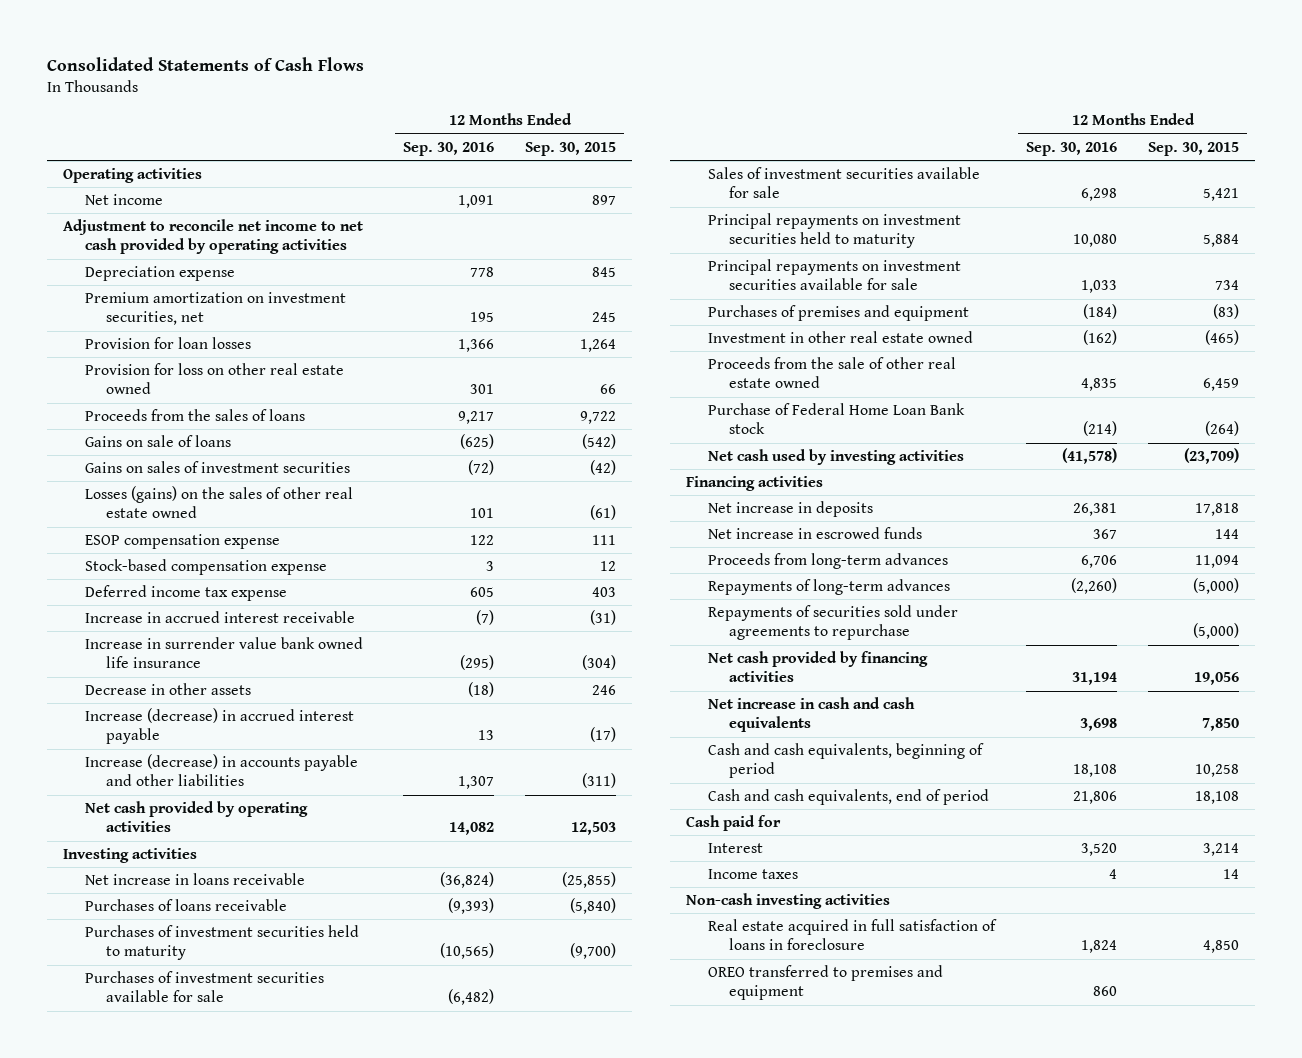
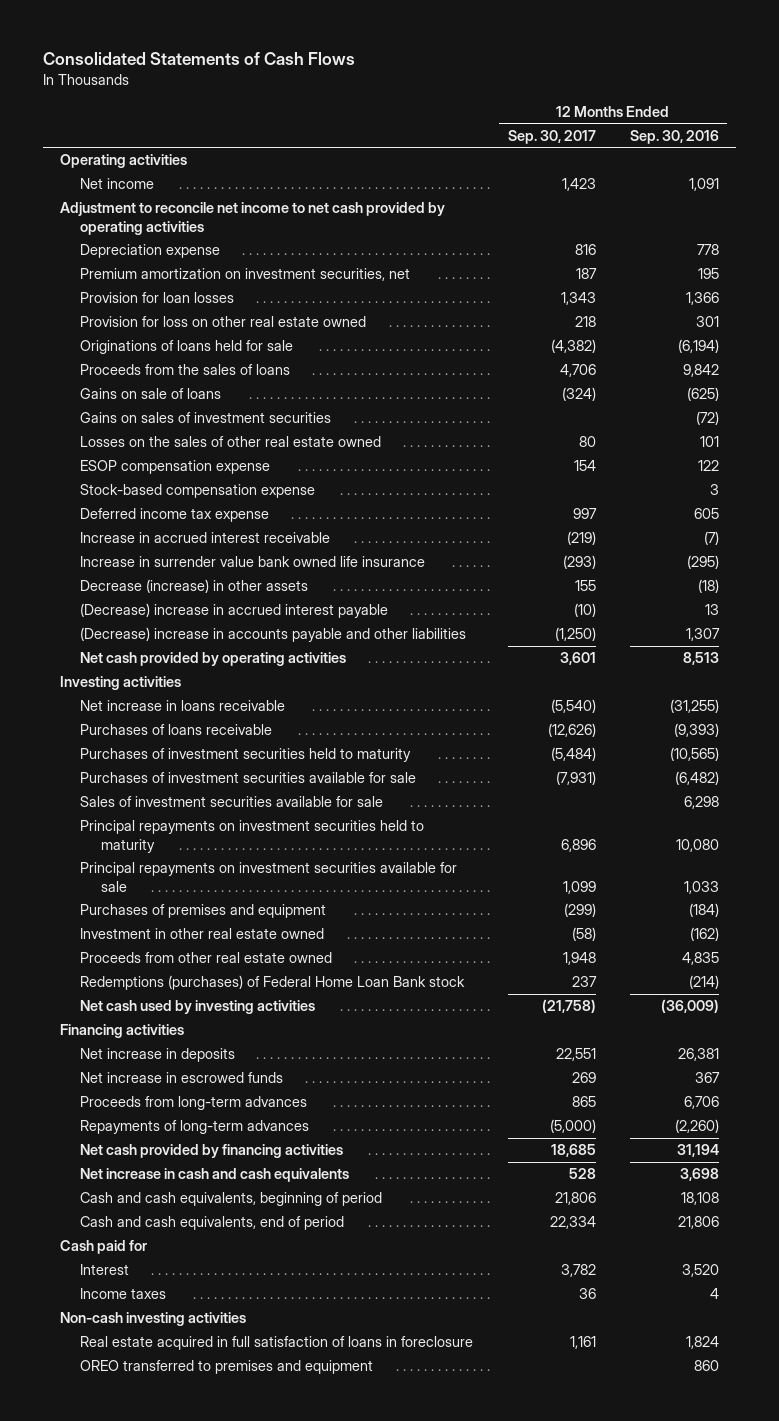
- | 12 Months Ended Sep. 30, 2016 | 12 Months Ended Sep. 30, 2015
+ | 12 Months Ended Sep. 30, 2017 | 12 Months Ended Sep. 30, 2016
- Proceeds from the sales of loans | 9,217 | 9,722
+ Originations of loans held for sale | (4,382) | (6,194)
+ Proceeds from the sales of loans | 4,706 | 9,842
- Losses (gains) on the sales of other real estate owned | 101 | (61)
+ Losses on the sales of other real estate owned | 80 | 101
- Decrease in other assets | (18) | 246
- Increase (decrease) in accrued interest payable | 13 | (17)
- Increase (decrease) in accounts payable and other liabilities | 1,307 | (311)
- Net cash provided by operating activities | 14,082 | 12,503
+ Decrease (increase) in other assets | 155 | (18)
+ (Decrease) increase in accrued interest payable | (10) | 13
+ (Decrease) increase in accounts payable and other liabilities | (1,250) | 1,307
+ Net cash provided by operating activities | 3,601 | 8,513
- Net increase in loans receivable | (36,824) | (25,855)
+ Net increase in loans receivable | (5,540) | (31,255)
- Proceeds from the sale of other real estate owned | 4,835 | 6,459
- Purchase of Federal Home Loan Bank stock | (214) | (264)
- Net cash used by investing activities | (41,578) | (23,709)
+ Proceeds from other real estate owned | 1,948 | 4,835
+ Redemptions (purchases) of Federal Home Loan Bank stock | 237 | (214)
+ Net cash used by investing activities | (21,758) | (36,009)
- Repayments of securities sold under agreements to repurchase | | (5,000)

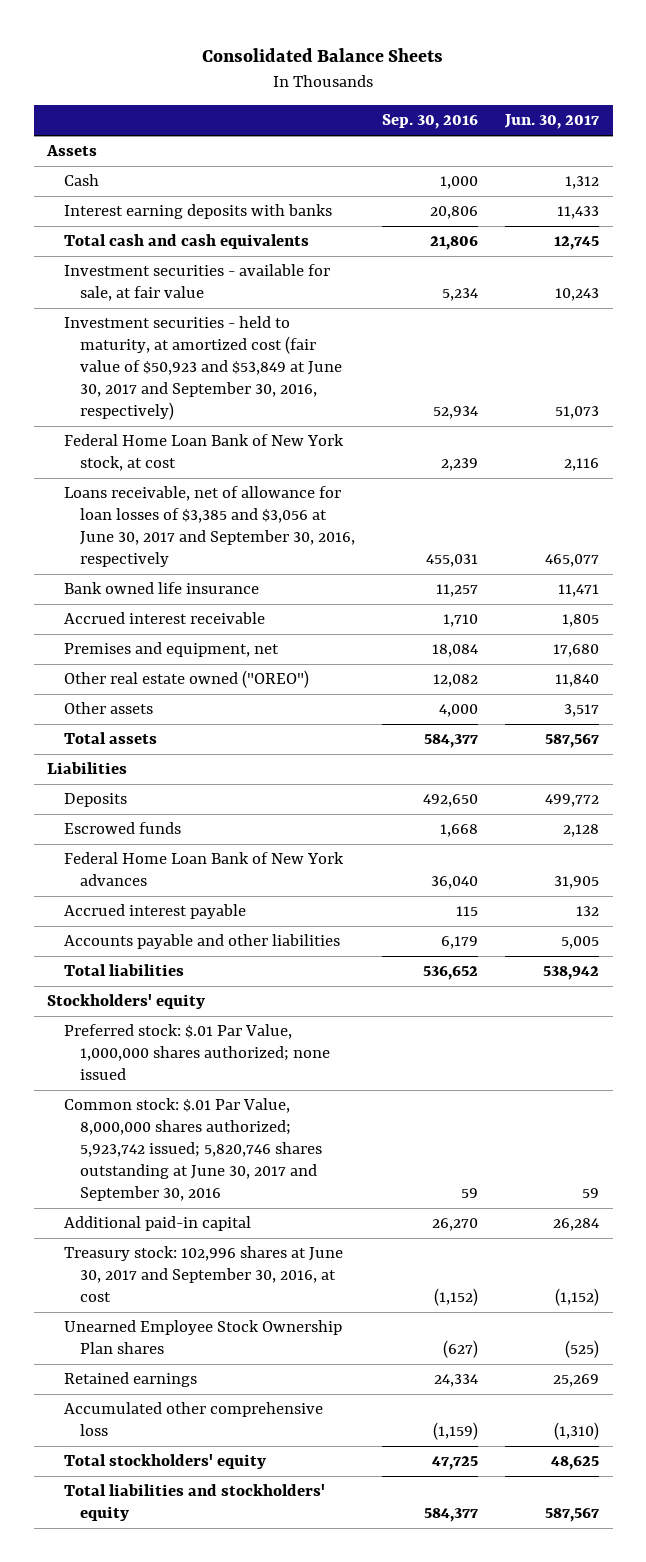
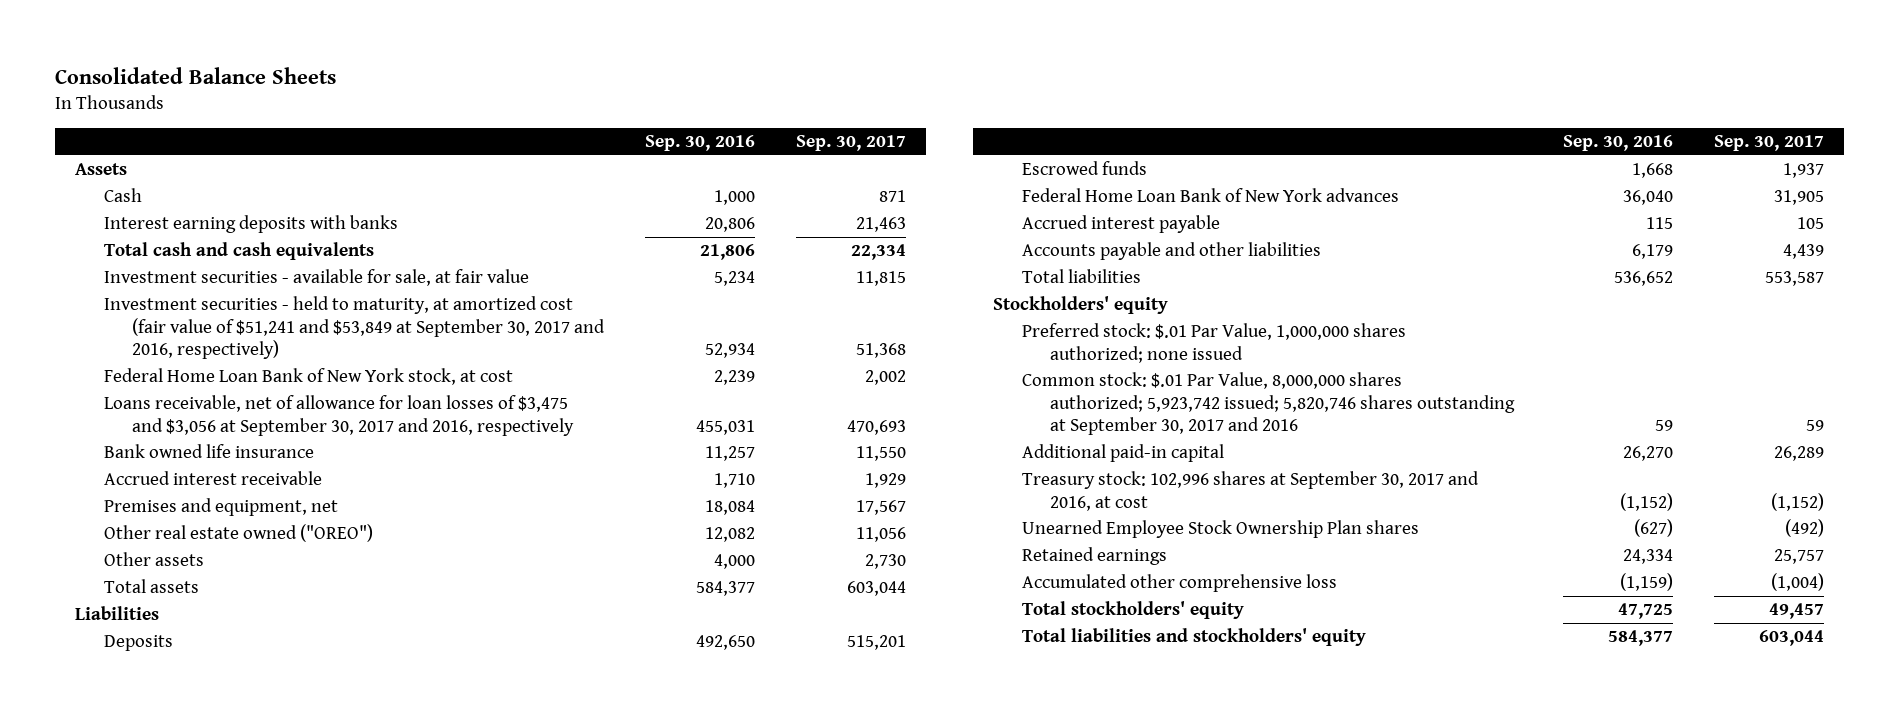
- | Sep. 30, 2016 | Jun. 30, 2017
+ | Sep. 30, 2016 | Sep. 30, 2017
- Investment securities - held to maturity, at amortized cost (fair value of $50,923 and $53,849 at June 30, 2017 and September 30, 2016, respectively) | 52,934 | 51,073
+ Investment securities - held to maturity, at amortized cost (fair value of $51,241 and $53,849 at September 30, 2017 and 2016, respectively) | 52,934 | 51,368
- Loans receivable, net of allowance for loan losses of $3,385 and $3,056 at June 30, 2017 and September 30, 2016, respectively | 455,031 | 465,077
+ Loans receivable, net of allowance for loan losses of $3,475 and $3,056 at September 30, 2017 and 2016, respectively | 455,031 | 470,693
- Common stock: $.01 Par Value, 8,000,000 shares authorized; 5,923,742 issued; 5,820,746 shares outstanding at June 30, 2017 and September 30, 2016 | 59 | 59
+ Common stock: $.01 Par Value, 8,000,000 shares authorized; 5,923,742 issued; 5,820,746 shares outstanding at September 30, 2017 and 2016 | 59 | 59
- Treasury stock: 102,996 shares at June 30, 2017 and September 30, 2016, at cost | (1,152) | (1,152)
+ Treasury stock: 102,996 shares at September 30, 2017 and 2016, at cost | (1,152) | (1,152)

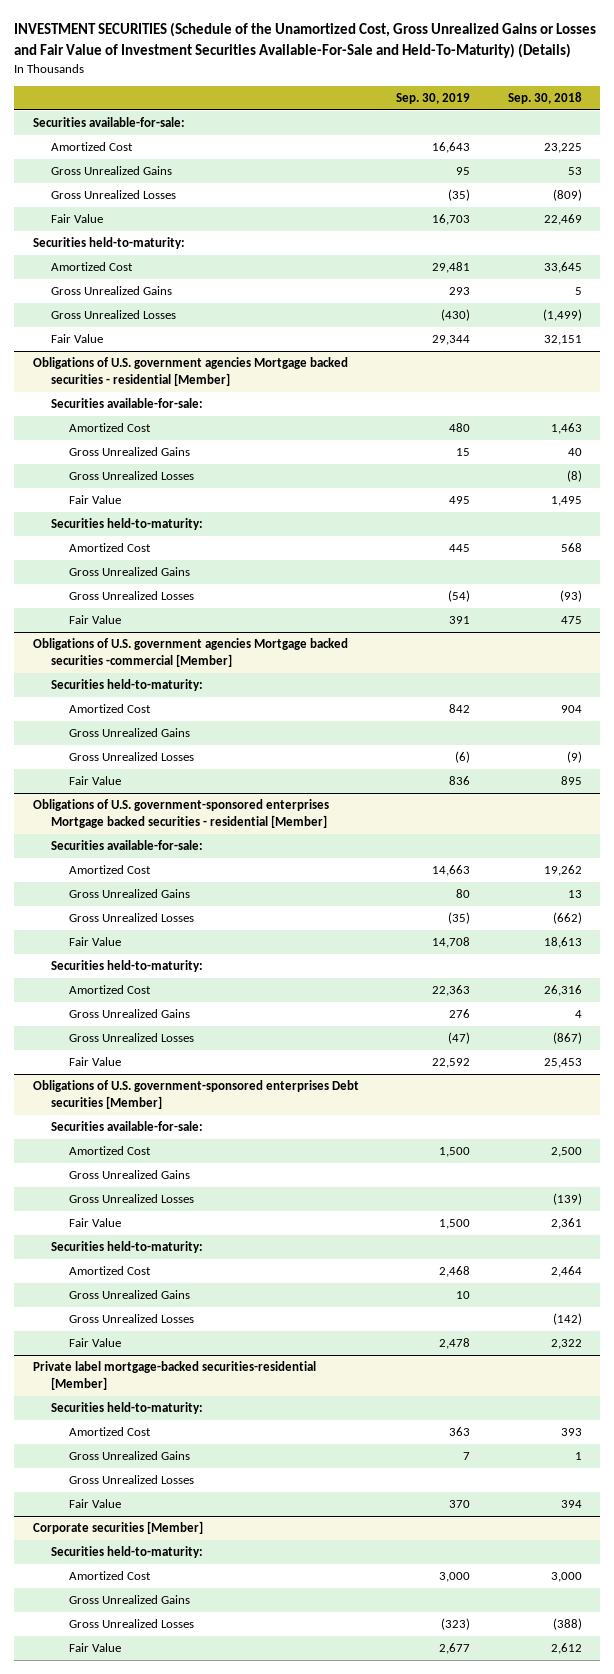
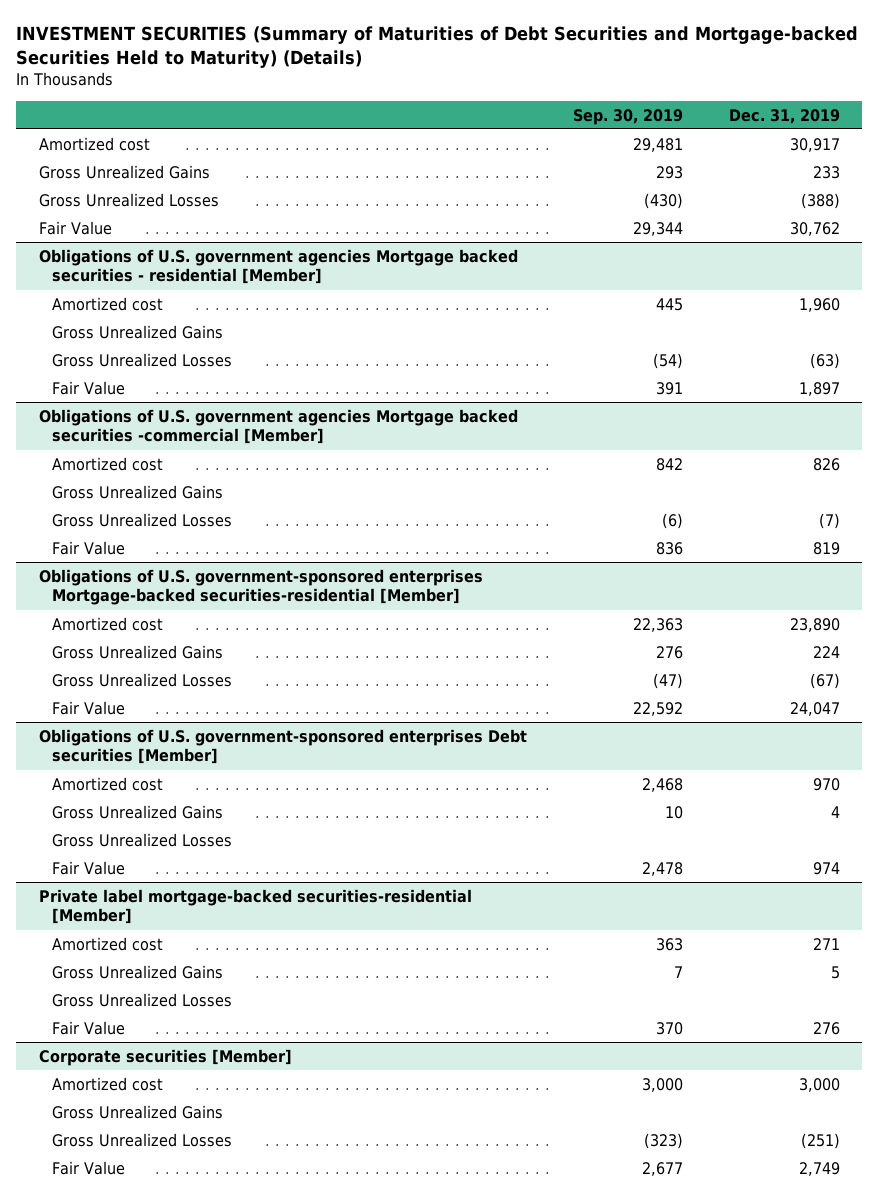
- INVESTMENT SECURITIES (Schedule of the Unamortized Cost, Gross Unrealized Gains or Losses and Fair Value of Investment Securities Available-For-Sale and Held-To-Maturity) (Details)
+ INVESTMENT SECURITIES (Summary of Maturities of Debt Securities and Mortgage-backed Securities Held to Maturity) (Details)
- | Sep. 30, 2019 | Sep. 30, 2018
+ | Sep. 30, 2019 | Dec. 31, 2019
- Securities available-for-sale:
- Amortized Cost | 16,643 | 23,225
- Gross Unrealized Gains | 95 | 53
- Gross Unrealized Losses | (35) | (809)
- Fair Value | 16,703 | 22,469
- Securities held-to-maturity:
- Amortized Cost | 29,481 | 33,645
+ Amortized cost | 29,481 | 30,917
@ Obligations of U.S. government agencies Mortgage backed securities - residential [Member]
- Securities available-for-sale:
- Amortized Cost | 480 | 1,463
- Gross Unrealized Gains | 15 | 40
- Gross Unrealized Losses | | (8)
- Fair Value | 495 | 1,495
- Securities held-to-maturity:
- Amortized Cost | 445 | 568
+ Amortized cost | 445 | 1,960
@ Obligations of U.S. government agencies Mortgage backed securities -commercial [Member]
- Securities held-to-maturity:
- Amortized Cost | 842 | 904
+ Amortized cost | 842 | 826
- Obligations of U.S. government-sponsored enterprises Mortgage backed securities - residential [Member]
- Securities available-for-sale:
- Amortized Cost | 14,663 | 19,262
- Gross Unrealized Gains | 80 | 13
- Gross Unrealized Losses | (35) | (662)
- Fair Value | 14,708 | 18,613
- Securities held-to-maturity:
- Amortized Cost | 22,363 | 26,316
+ Obligations of U.S. government-sponsored enterprises Mortgage-backed securities-residential [Member]
+ Amortized cost | 22,363 | 23,890
@ Obligations of U.S. government-sponsored enterprises Debt securities [Member]
- Securities available-for-sale:
- Amortized Cost | 1,500 | 2,500
- Gross Unrealized Gains
- Gross Unrealized Losses | | (139)
- Fair Value | 1,500 | 2,361
- Securities held-to-maturity:
- Amortized Cost | 2,468 | 2,464
+ Amortized cost | 2,468 | 970
@ Private label mortgage-backed securities-residential [Member]
- Securities held-to-maturity:
- Amortized Cost | 363 | 393
+ Amortized cost | 363 | 271
@ Corporate securities [Member]
- Securities held-to-maturity:
- Amortized Cost | 3,000 | 3,000
+ Amortized cost | 3,000 | 3,000

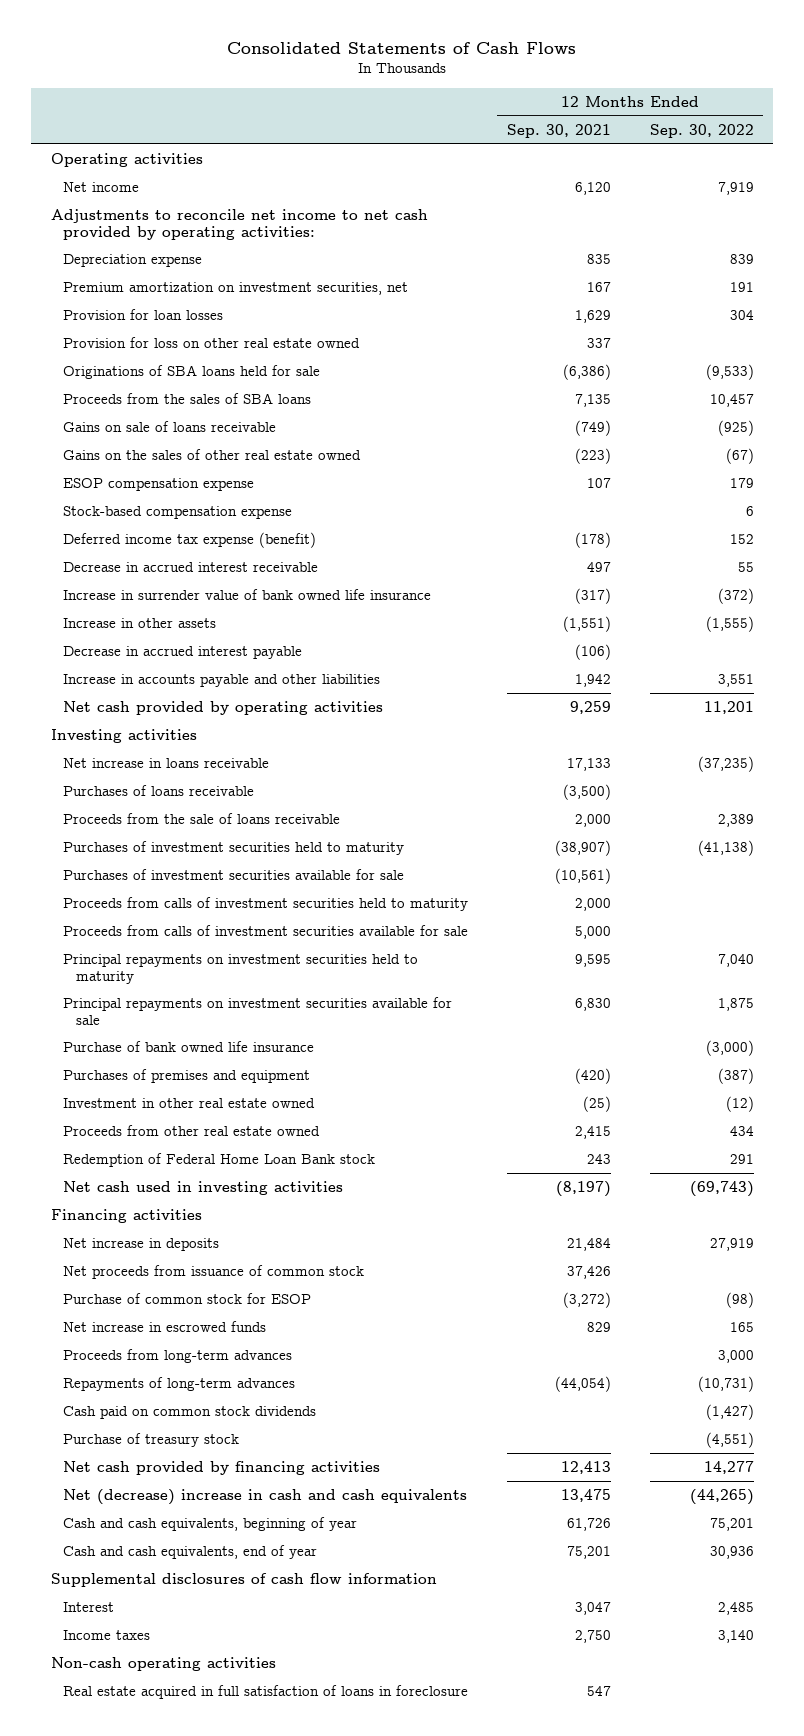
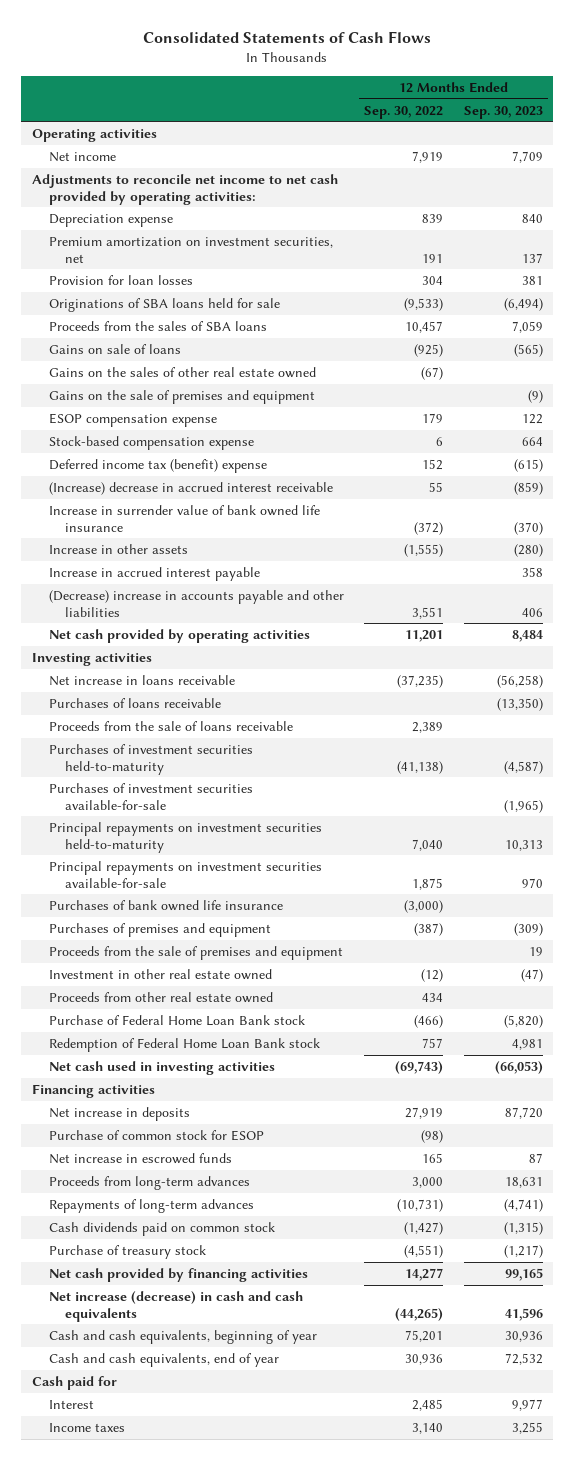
- | 12 Months Ended Sep. 30, 2021 | 12 Months Ended Sep. 30, 2022
+ | 12 Months Ended Sep. 30, 2022 | 12 Months Ended Sep. 30, 2023
- Provision for loss on other real estate owned | 337 |
- Gains on sale of loans receivable | (749) | (925)
+ Gains on sale of loans | (925) | (565)
+ Gains on the sale of premises and equipment | | (9)
- Deferred income tax expense (benefit) | (178) | 152
- Decrease in accrued interest receivable | 497 | 55
+ Deferred income tax (benefit) expense | 152 | (615)
+ (Increase) decrease in accrued interest receivable | 55 | (859)
- Decrease in accrued interest payable | (106) |
- Increase in accounts payable and other liabilities | 1,942 | 3,551
+ Increase in accrued interest payable | | 358
+ (Decrease) increase in accounts payable and other liabilities | 3,551 | 406
- Purchases of investment securities held to maturity | (38,907) | (41,138)
- Purchases of investment securities available for sale | (10,561) |
- Proceeds from calls of investment securities held to maturity | 2,000 |
- Proceeds from calls of investment securities available for sale | 5,000 |
- Principal repayments on investment securities held to maturity | 9,595 | 7,040
- Principal repayments on investment securities available for sale | 6,830 | 1,875
- Purchase of bank owned life insurance | | (3,000)
+ Purchases of investment securities held-to-maturity | (41,138) | (4,587)
+ Purchases of investment securities available-for-sale | | (1,965)
+ Principal repayments on investment securities held-to-maturity | 7,040 | 10,313
+ Principal repayments on investment securities available-for-sale | 1,875 | 970
+ Purchases of bank owned life insurance | (3,000) |
+ Proceeds from the sale of premises and equipment | | 19
- Redemption of Federal Home Loan Bank stock | 243 | 291
+ Purchase of Federal Home Loan Bank stock | (466) | (5,820)
+ Redemption of Federal Home Loan Bank stock | 757 | 4,981
- Net proceeds from issuance of common stock | 37,426 |
- Cash paid on common stock dividends | | (1,427)
+ Cash dividends paid on common stock | (1,427) | (1,315)
- Net (decrease) increase in cash and cash equivalents | 13,475 | (44,265)
+ Net increase (decrease) in cash and cash equivalents | (44,265) | 41,596
- Supplemental disclosures of cash flow information
+ Cash paid for
- Non-cash operating activities
- Real estate acquired in full satisfaction of loans in foreclosure | 547 |

